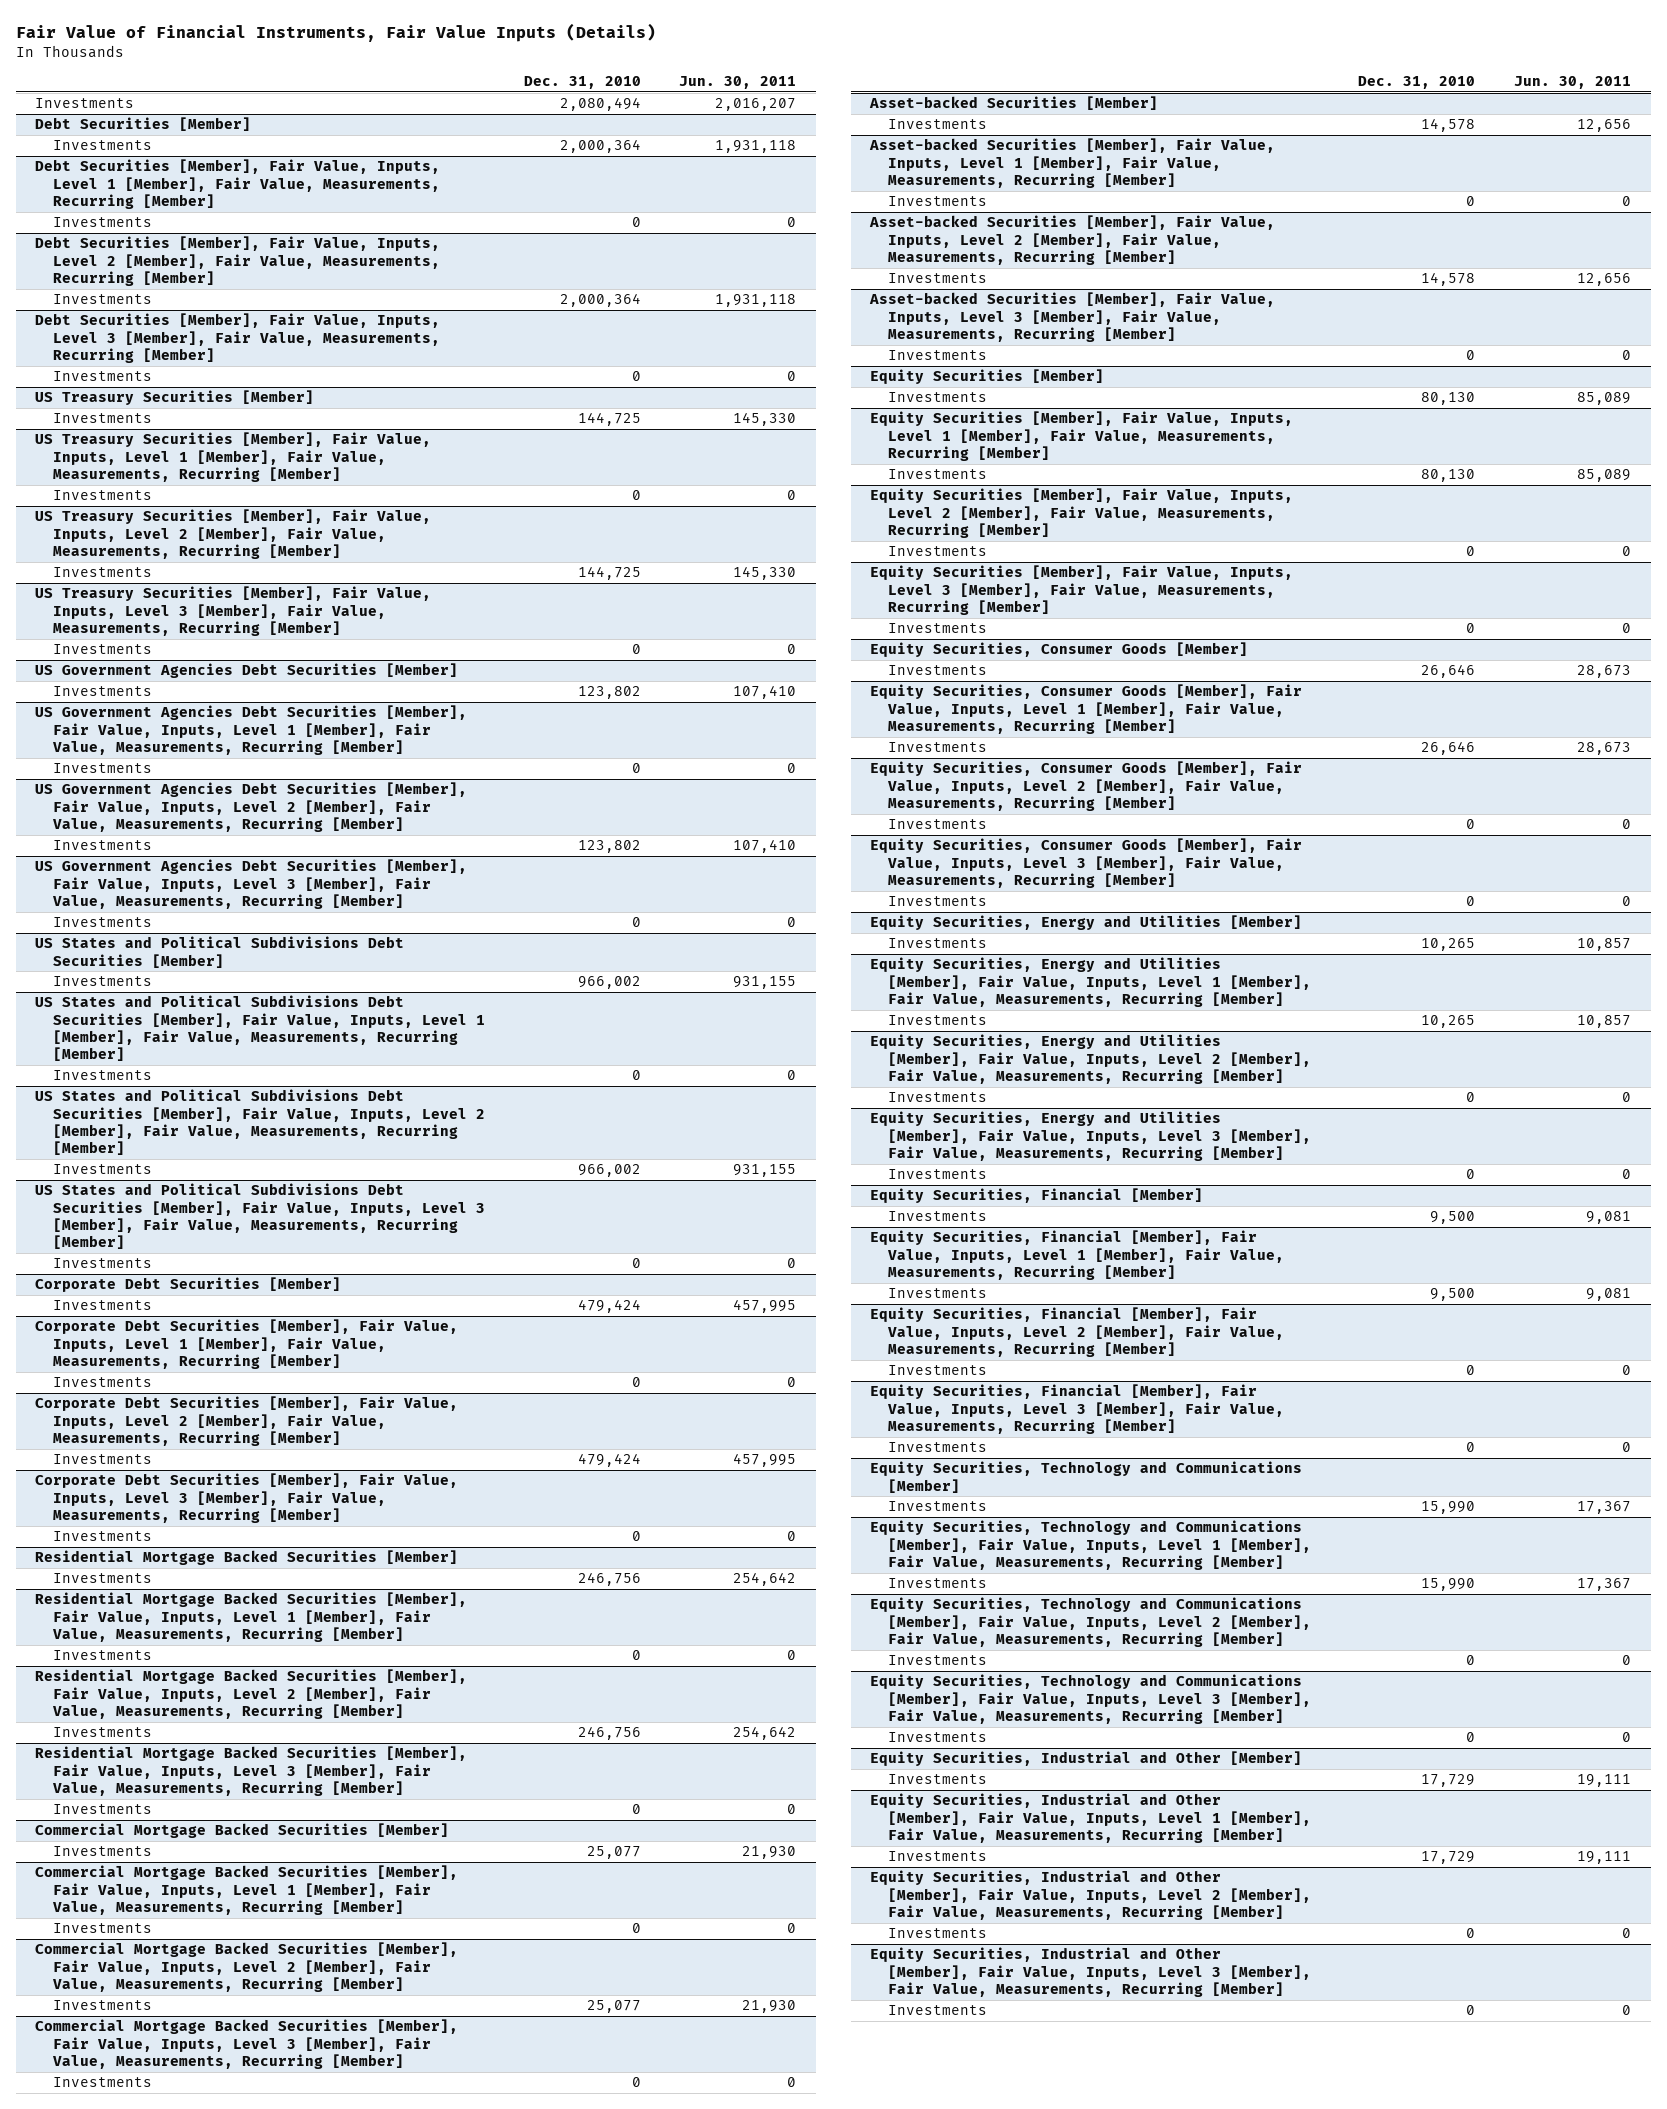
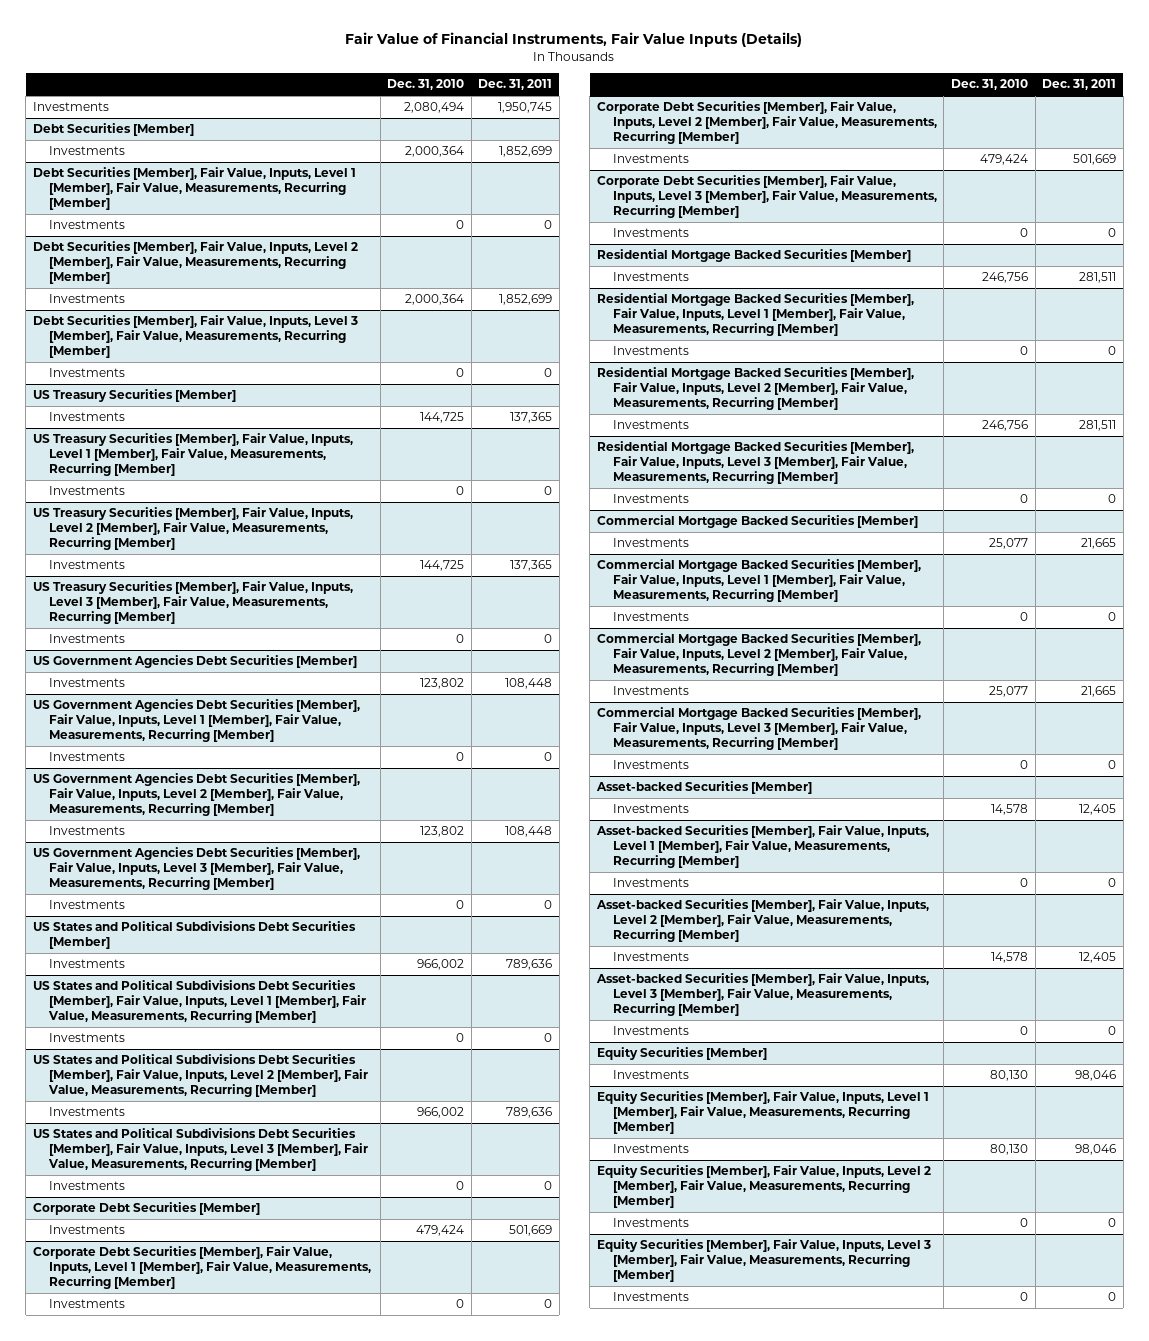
- | Dec. 31, 2010 | Jun. 30, 2011
+ | Dec. 31, 2010 | Dec. 31, 2011
- Equity Securities, Consumer Goods [Member]
- Investments | 26,646 | 28,673
- Equity Securities, Consumer Goods [Member], Fair Value, Inputs, Level 1 [Member], Fair Value, Measurements, Recurring [Member]
- Investments | 26,646 | 28,673
- Equity Securities, Consumer Goods [Member], Fair Value, Inputs, Level 2 [Member], Fair Value, Measurements, Recurring [Member]
- Investments | 0 | 0
- Equity Securities, Consumer Goods [Member], Fair Value, Inputs, Level 3 [Member], Fair Value, Measurements, Recurring [Member]
- Investments | 0 | 0
- Equity Securities, Energy and Utilities [Member]
- Investments | 10,265 | 10,857
- Equity Securities, Energy and Utilities [Member], Fair Value, Inputs, Level 1 [Member], Fair Value, Measurements, Recurring [Member]
- Investments | 10,265 | 10,857
- Equity Securities, Energy and Utilities [Member], Fair Value, Inputs, Level 2 [Member], Fair Value, Measurements, Recurring [Member]
- Investments | 0 | 0
- Equity Securities, Energy and Utilities [Member], Fair Value, Inputs, Level 3 [Member], Fair Value, Measurements, Recurring [Member]
- Investments | 0 | 0
- Equity Securities, Financial [Member]
- Investments | 9,500 | 9,081
- Equity Securities, Financial [Member], Fair Value, Inputs, Level 1 [Member], Fair Value, Measurements, Recurring [Member]
- Investments | 9,500 | 9,081
- Equity Securities, Financial [Member], Fair Value, Inputs, Level 2 [Member], Fair Value, Measurements, Recurring [Member]
- Investments | 0 | 0
- Equity Securities, Financial [Member], Fair Value, Inputs, Level 3 [Member], Fair Value, Measurements, Recurring [Member]
- Investments | 0 | 0
- Equity Securities, Technology and Communications [Member]
- Investments | 15,990 | 17,367
- Equity Securities, Technology and Communications [Member], Fair Value, Inputs, Level 1 [Member], Fair Value, Measurements, Recurring [Member]
- Investments | 15,990 | 17,367
- Equity Securities, Technology and Communications [Member], Fair Value, Inputs, Level 2 [Member], Fair Value, Measurements, Recurring [Member]
- Investments | 0 | 0
- Equity Securities, Technology and Communications [Member], Fair Value, Inputs, Level 3 [Member], Fair Value, Measurements, Recurring [Member]
- Investments | 0 | 0
- Equity Securities, Industrial and Other [Member]
- Investments | 17,729 | 19,111
- Equity Securities, Industrial and Other [Member], Fair Value, Inputs, Level 1 [Member], Fair Value, Measurements, Recurring [Member]
- Investments | 17,729 | 19,111
- Equity Securities, Industrial and Other [Member], Fair Value, Inputs, Level 2 [Member], Fair Value, Measurements, Recurring [Member]
- Investments | 0 | 0
- Equity Securities, Industrial and Other [Member], Fair Value, Inputs, Level 3 [Member], Fair Value, Measurements, Recurring [Member]
- Investments | 0 | 0

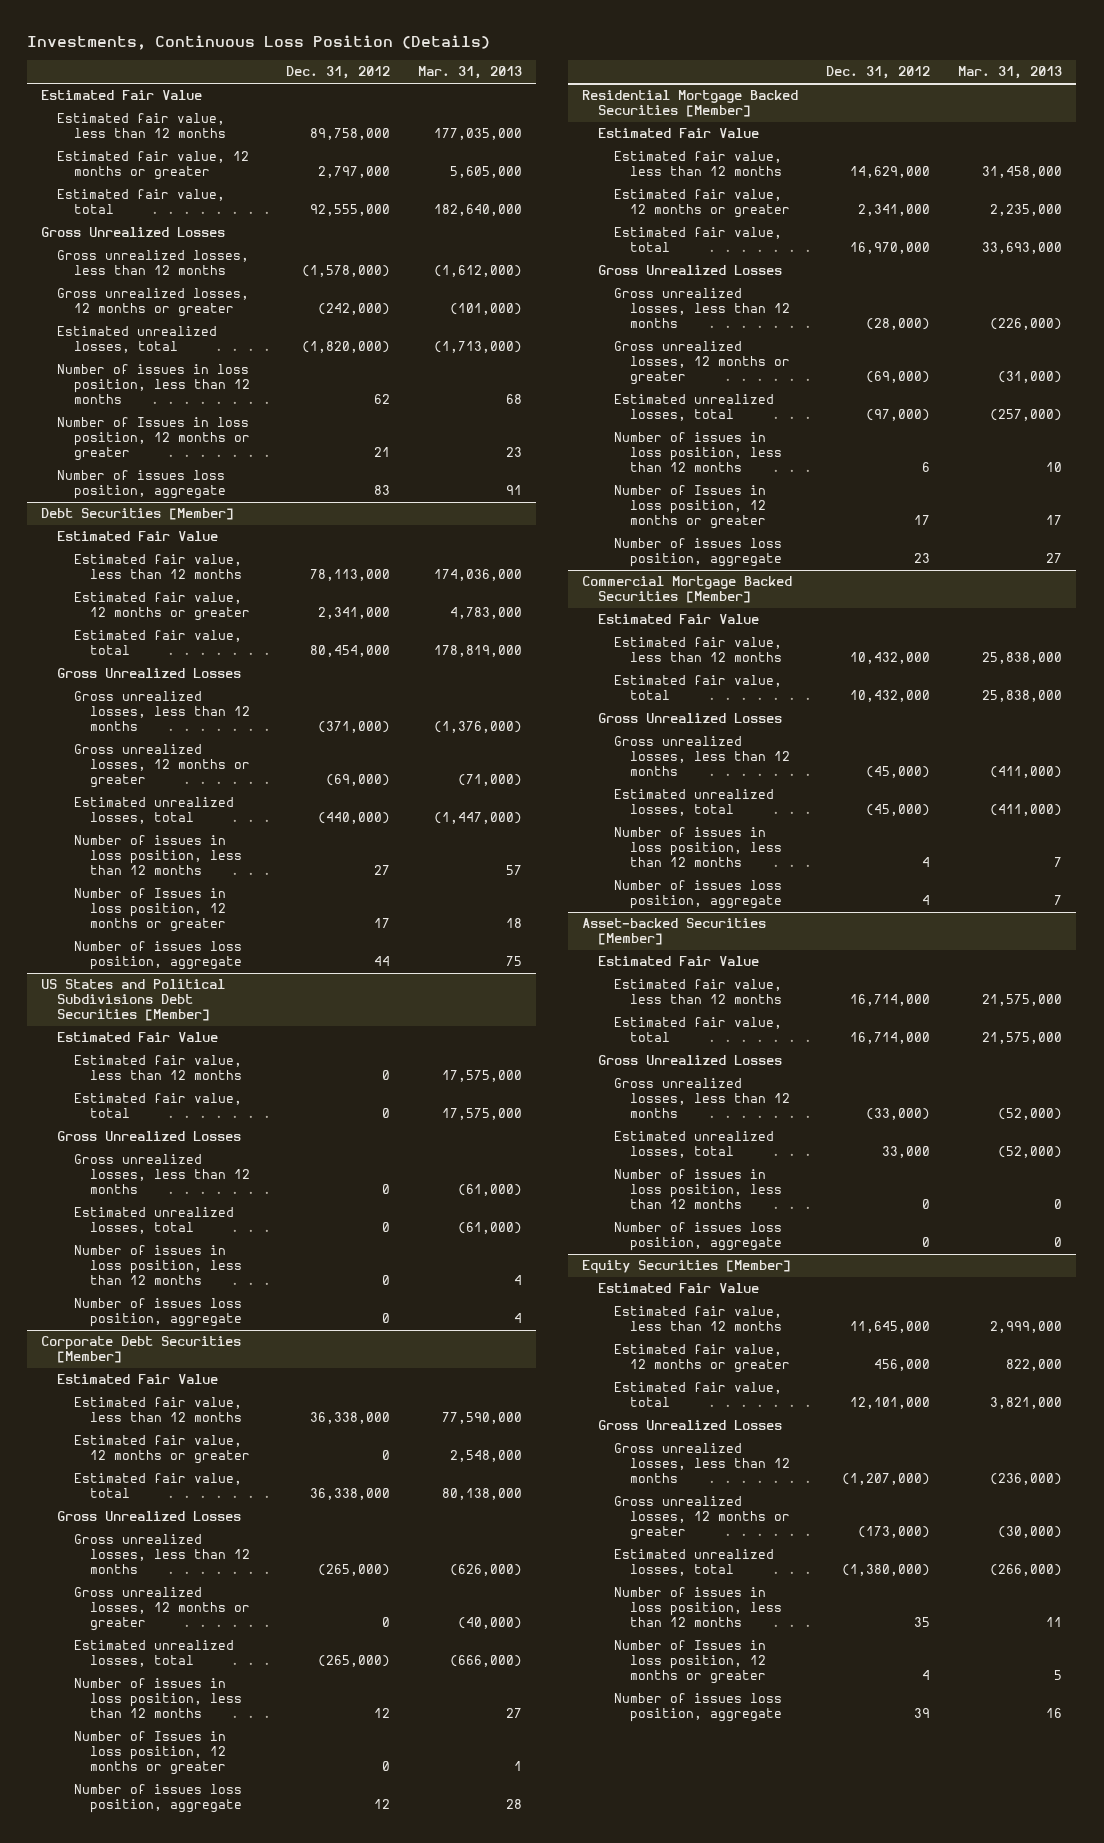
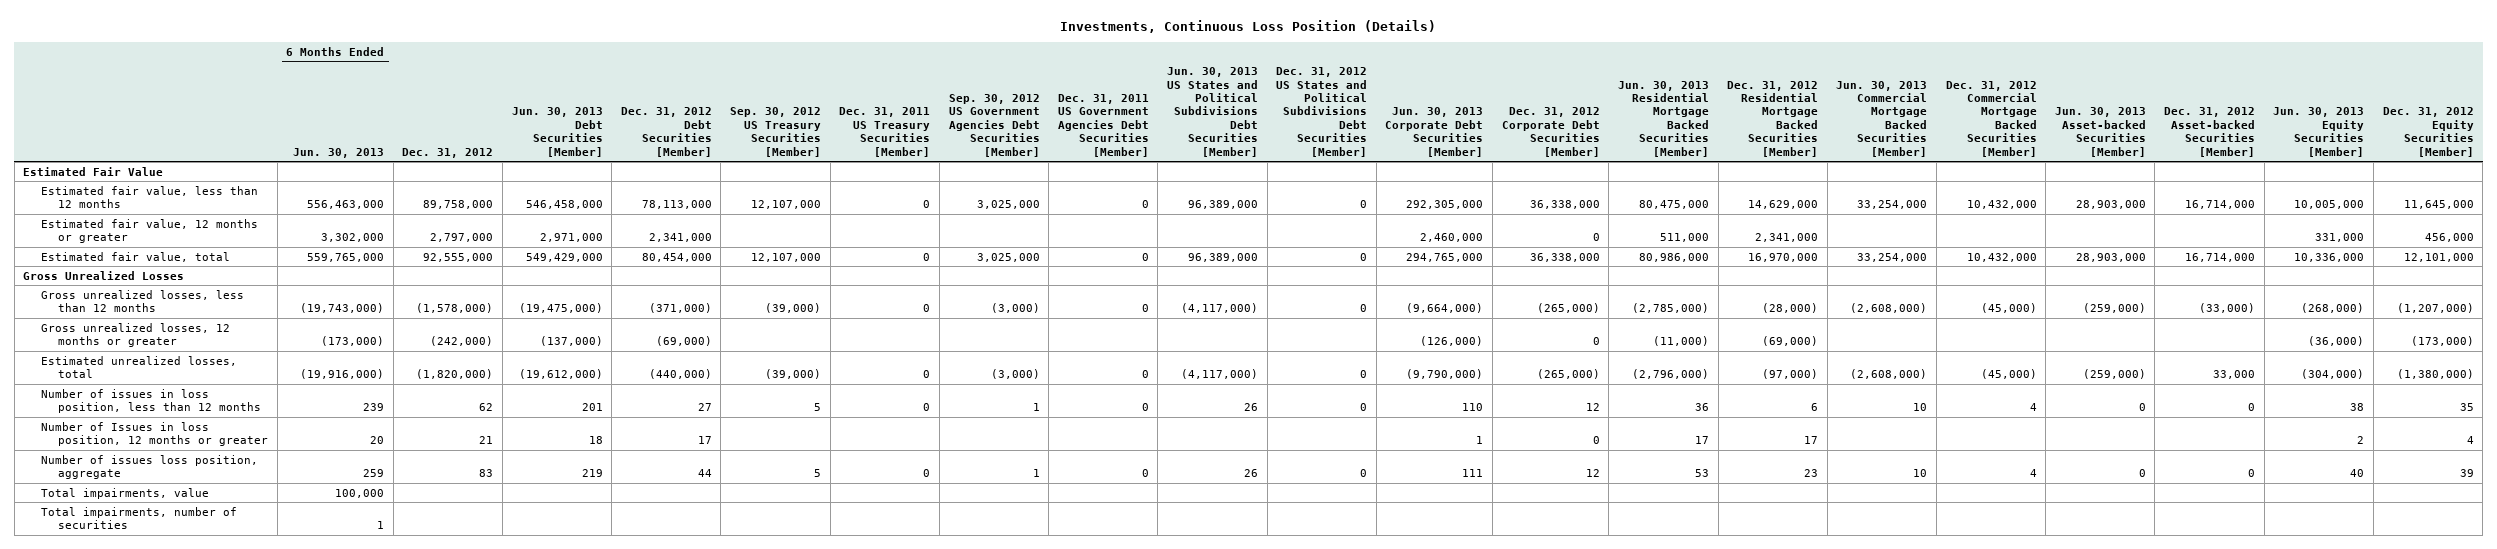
- | Dec. 31, 2012 | Mar. 31, 2013
+ | 6 Months Ended Jun. 30, 2013 | Dec. 31, 2012 | Jun. 30, 2013 Debt Securities [Member] | Dec. 31, 2012 Debt Securities [Member] | Sep. 30, 2012 US Treasury Securities [Member] | Dec. 31, 2011 US Treasury Securities [Member] | Sep. 30, 2012 US Government Agencies Debt Securities [Member] | Dec. 31, 2011 US Government Agencies Debt Securities [Member] | Jun. 30, 2013 US States and Political Subdivisions Debt Securities [Member] | Dec. 31, 2012 US States and Political Subdivisions Debt Securities [Member] | Jun. 30, 2013 Corporate Debt Securities [Member] | Dec. 31, 2012 Corporate Debt Securities [Member] | Jun. 30, 2013 Residential Mortgage Backed Securities [Member] | Dec. 31, 2012 Residential Mortgage Backed Securities [Member] | Jun. 30, 2013 Commercial Mortgage Backed Securities [Member] | Dec. 31, 2012 Commercial Mortgage Backed Securities [Member] | Jun. 30, 2013 Asset-backed Securities [Member] | Dec. 31, 2012 Asset-backed Securities [Member] | Jun. 30, 2013 Equity Securities [Member] | Dec. 31, 2012 Equity Securities [Member]
- Debt Securities [Member]
- Estimated Fair Value
- Estimated fair value, less than 12 months | 78,113,000 | 174,036,000
- Estimated fair value, 12 months or greater | 2,341,000 | 4,783,000
- Estimated fair value, total | 80,454,000 | 178,819,000
- Gross Unrealized Losses
- Gross unrealized losses, less than 12 months | (371,000) | (1,376,000)
- Gross unrealized losses, 12 months or greater | (69,000) | (71,000)
- Estimated unrealized losses, total | (440,000) | (1,447,000)
- Number of issues in loss position, less than 12 months | 27 | 57
- Number of Issues in loss position, 12 months or greater | 17 | 18
- Number of issues loss position, aggregate | 44 | 75
- US States and Political Subdivisions Debt Securities [Member]
- Estimated Fair Value
- Estimated fair value, less than 12 months | 0 | 17,575,000
- Estimated fair value, total | 0 | 17,575,000
- Gross Unrealized Losses
- Gross unrealized losses, less than 12 months | 0 | (61,000)
- Estimated unrealized losses, total | 0 | (61,000)
- Number of issues in loss position, less than 12 months | 0 | 4
- Number of issues loss position, aggregate | 0 | 4
- Corporate Debt Securities [Member]
- Estimated Fair Value
- Estimated fair value, less than 12 months | 36,338,000 | 77,590,000
- Estimated fair value, 12 months or greater | 0 | 2,548,000
- Estimated fair value, total | 36,338,000 | 80,138,000
- Gross Unrealized Losses
- Gross unrealized losses, less than 12 months | (265,000) | (626,000)
- Gross unrealized losses, 12 months or greater | 0 | (40,000)
- Estimated unrealized losses, total | (265,000) | (666,000)
- Number of issues in loss position, less than 12 months | 12 | 27
- Number of Issues in loss position, 12 months or greater | 0 | 1
- Number of issues loss position, aggregate | 12 | 28
- Residential Mortgage Backed Securities [Member]
- Estimated Fair Value
- Estimated fair value, less than 12 months | 14,629,000 | 31,458,000
- Estimated fair value, 12 months or greater | 2,341,000 | 2,235,000
- Estimated fair value, total | 16,970,000 | 33,693,000
- Gross Unrealized Losses
- Gross unrealized losses, less than 12 months | (28,000) | (226,000)
- Gross unrealized losses, 12 months or greater | (69,000) | (31,000)
- Estimated unrealized losses, total | (97,000) | (257,000)
- Number of issues in loss position, less than 12 months | 6 | 10
- Number of Issues in loss position, 12 months or greater | 17 | 17
- Number of issues loss position, aggregate | 23 | 27
- Commercial Mortgage Backed Securities [Member]
- Estimated Fair Value
- Estimated fair value, less than 12 months | 10,432,000 | 25,838,000
- Estimated fair value, total | 10,432,000 | 25,838,000
- Gross Unrealized Losses
- Gross unrealized losses, less than 12 months | (45,000) | (411,000)
- Estimated unrealized losses, total | (45,000) | (411,000)
- Number of issues in loss position, less than 12 months | 4 | 7
- Number of issues loss position, aggregate | 4 | 7
- Asset-backed Securities [Member]
- Estimated Fair Value
- Estimated fair value, less than 12 months | 16,714,000 | 21,575,000
- Estimated fair value, total | 16,714,000 | 21,575,000
- Gross Unrealized Losses
- Gross unrealized losses, less than 12 months | (33,000) | (52,000)
- Estimated unrealized losses, total | 33,000 | (52,000)
- Number of issues in loss position, less than 12 months | 0 | 0
- Number of issues loss position, aggregate | 0 | 0
- Equity Securities [Member]
- Estimated Fair Value
- Estimated fair value, less than 12 months | 11,645,000 | 2,999,000
- Estimated fair value, 12 months or greater | 456,000 | 822,000
- Estimated fair value, total | 12,101,000 | 3,821,000
- Gross Unrealized Losses
- Gross unrealized losses, less than 12 months | (1,207,000) | (236,000)
- Gross unrealized losses, 12 months or greater | (173,000) | (30,000)
- Estimated unrealized losses, total | (1,380,000) | (266,000)
- Number of issues in loss position, less than 12 months | 35 | 11
- Number of Issues in loss position, 12 months or greater | 4 | 5
- Number of issues loss position, aggregate | 39 | 16
+ Total impairments, value | 100,000 | | | | | | | | | | | | | | | | | | |
+ Total impairments, number of securities | 1 | | | | | | | | | | | | | | | | | | |

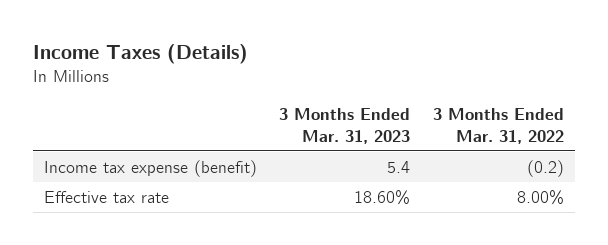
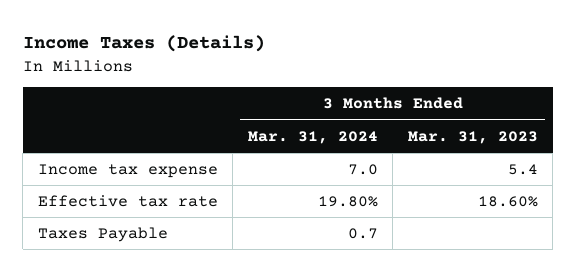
- | 3 Months Ended Mar. 31, 2023 | 3 Months Ended Mar. 31, 2022
+ | 3 Months Ended Mar. 31, 2024 | 3 Months Ended Mar. 31, 2023
- Income tax expense (benefit) | 5.4 | (0.2)
+ Income tax expense | 7.0 | 5.4
+ Taxes Payable | 0.7 |

